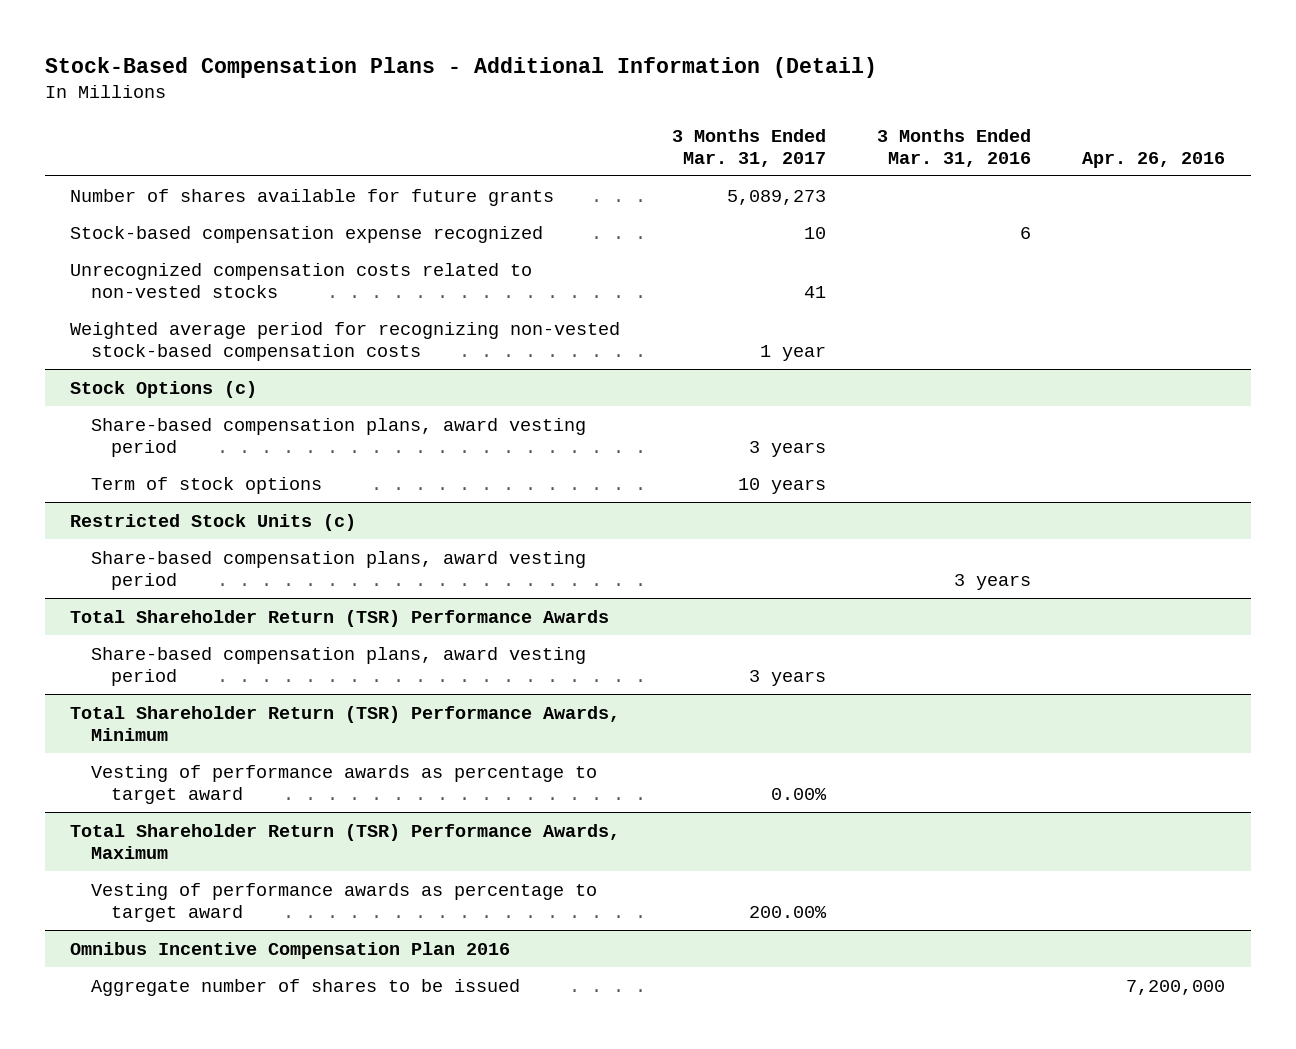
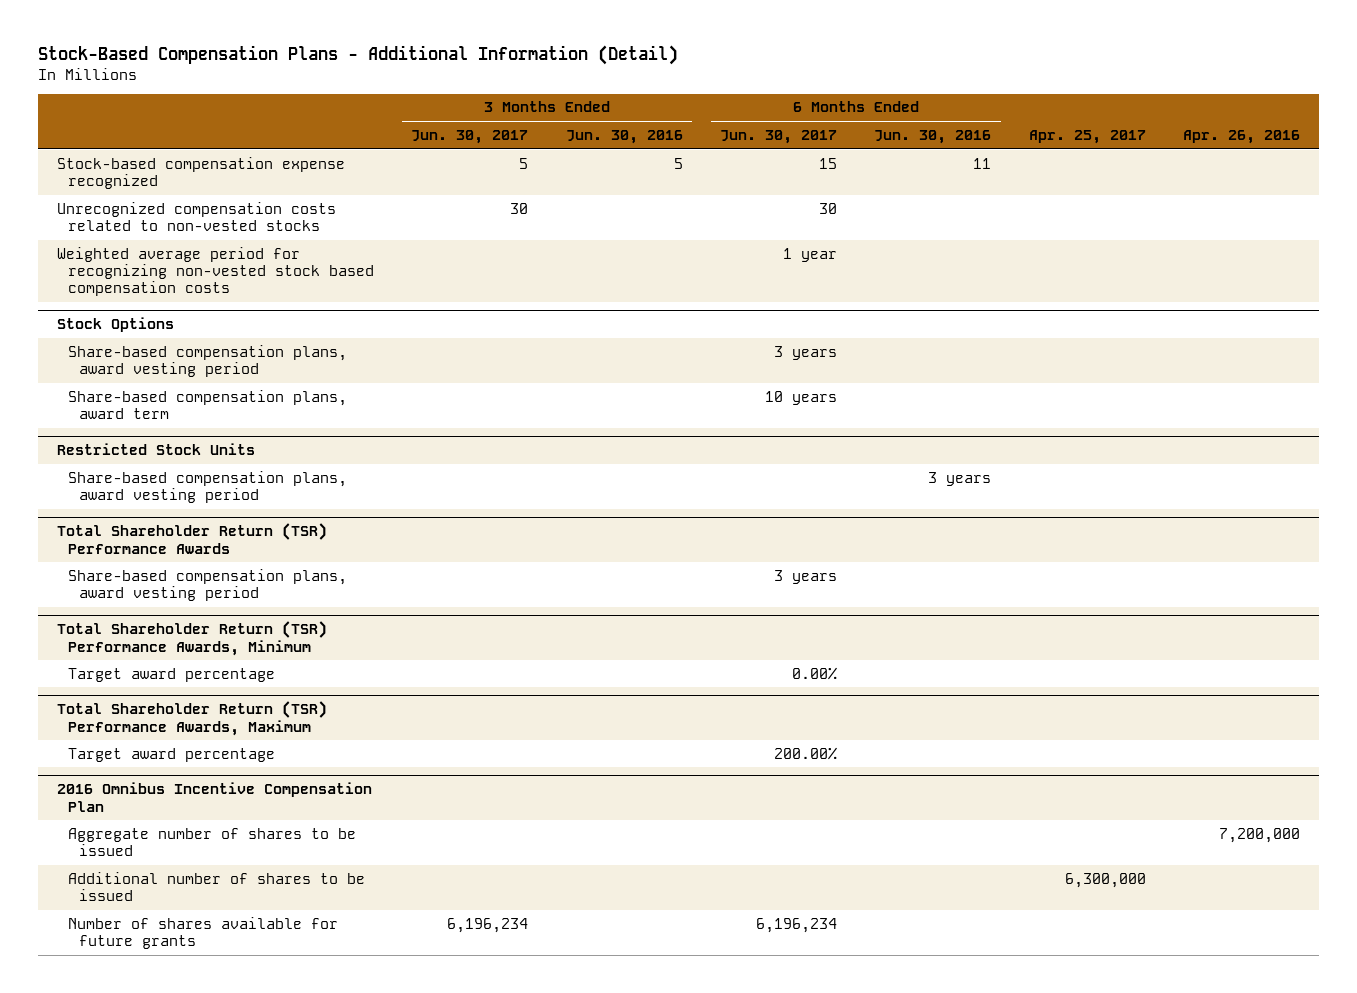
- | 3 Months Ended Mar. 31, 2017 | 3 Months Ended Mar. 31, 2016 | Apr. 26, 2016
+ | 3 Months Ended Jun. 30, 2017 | 3 Months Ended Jun. 30, 2016 | 6 Months Ended Jun. 30, 2017 | 6 Months Ended Jun. 30, 2016 | Apr. 25, 2017 | Apr. 26, 2016
- Number of shares available for future grants | 5,089,273 | |
- Weighted average period for recognizing non-vested stock-based compensation costs | 1 year | |
- Stock Options (c)
+ Weighted average period for recognizing non-vested stock based compensation costs | | | 1 year | | |
+ Stock Options
- Term of stock options | 10 years | |
- Restricted Stock Units (c)
+ Share-based compensation plans, award term | | | 10 years | | |
+ Restricted Stock Units
@ Total Shareholder Return (TSR) Performance Awards, Minimum
- Vesting of performance awards as percentage to target award | 0.00% | |
+ Target award percentage | | | 0.00% | | |
@ Total Shareholder Return (TSR) Performance Awards, Maximum
- Vesting of performance awards as percentage to target award | 200.00% | |
- Omnibus Incentive Compensation Plan 2016
@ Total Shareholder Return (TSR) Performance Awards, Maximum
+ Target award percentage | | | 200.00% | | |
+ 2016 Omnibus Incentive Compensation Plan
+ Additional number of shares to be issued | | | | | 6,300,000 |
+ Number of shares available for future grants | 6,196,234 | | 6,196,234 | | |

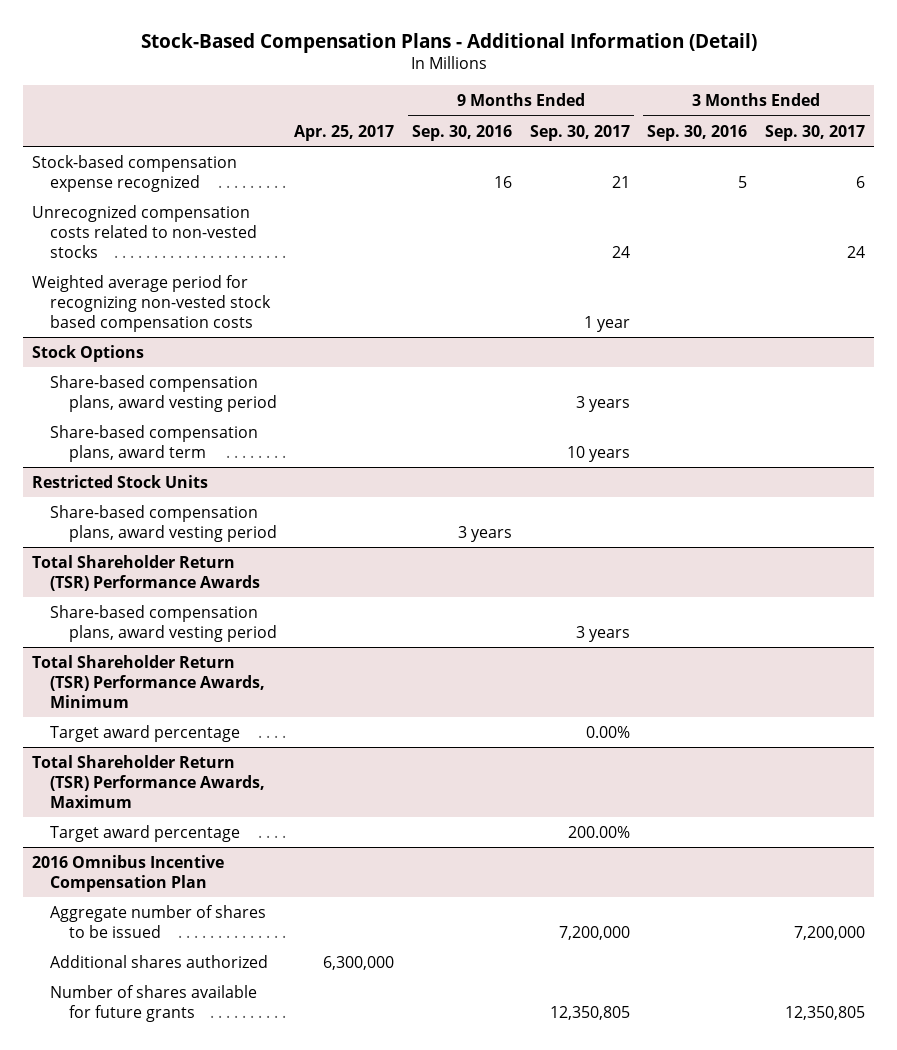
- | 3 Months Ended Jun. 30, 2017 | 3 Months Ended Jun. 30, 2016 | 6 Months Ended Jun. 30, 2017 | 6 Months Ended Jun. 30, 2016 | Apr. 25, 2017 | Apr. 26, 2016
+ | Apr. 25, 2017 | 9 Months Ended Sep. 30, 2016 | 9 Months Ended Sep. 30, 2017 | 3 Months Ended Sep. 30, 2016 | 3 Months Ended Sep. 30, 2017
@ 2016 Omnibus Incentive Compensation Plan
- Additional number of shares to be issued | | | | | 6,300,000 |
+ Additional shares authorized | 6,300,000 | | | |

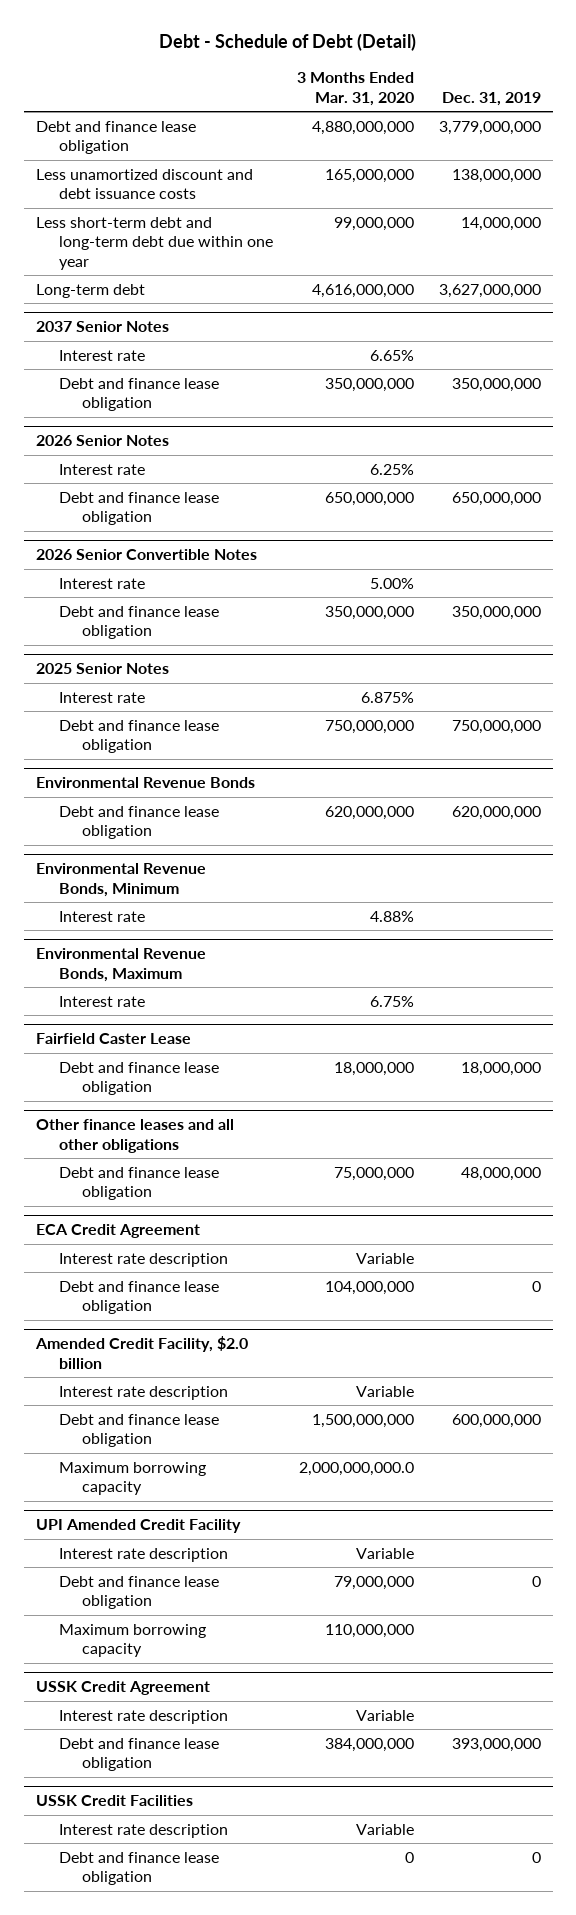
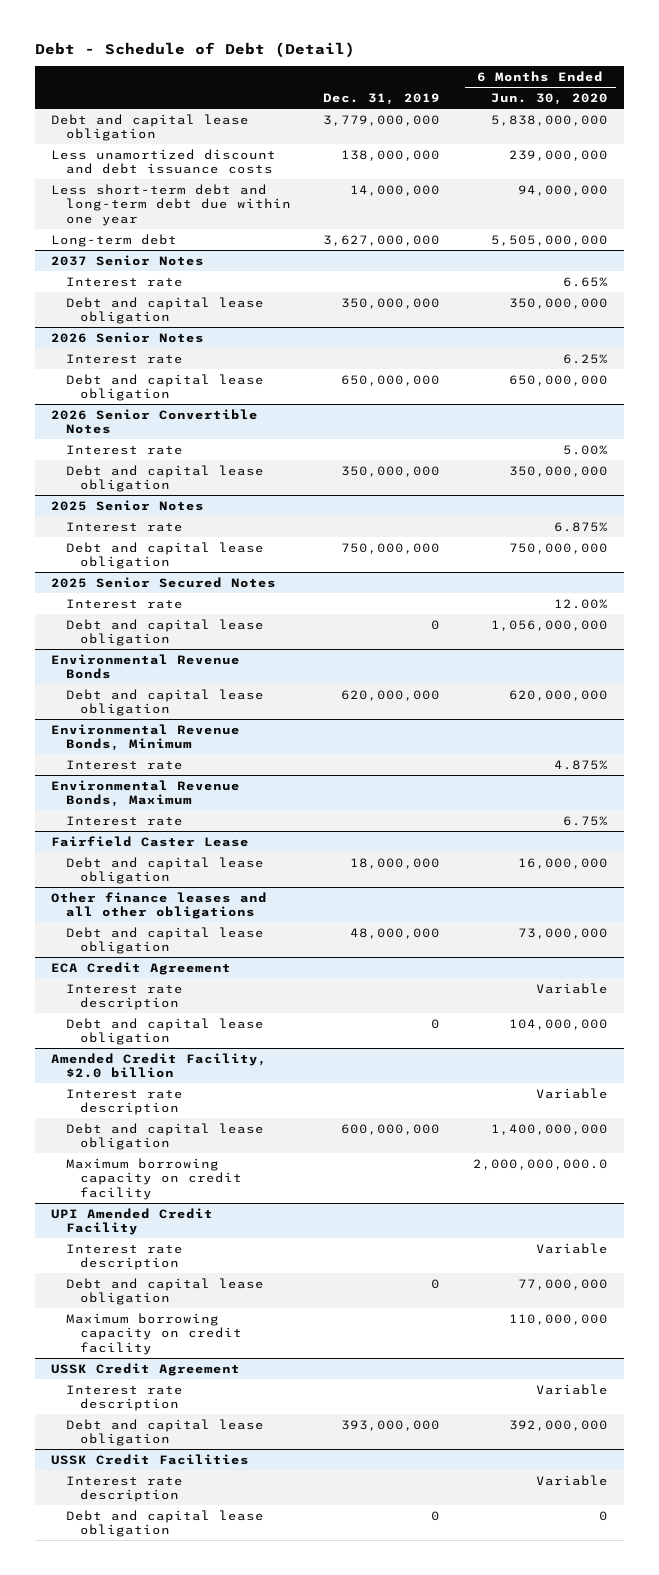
- | 3 Months Ended Mar. 31, 2020 | Dec. 31, 2019
+ | Dec. 31, 2019 | 6 Months Ended Jun. 30, 2020
- Debt and finance lease obligation | 4,880,000,000 | 3,779,000,000
+ Debt and capital lease obligation | 3,779,000,000 | 5,838,000,000
@ 2037 Senior Notes
- Debt and finance lease obligation | 350,000,000 | 350,000,000
+ Debt and capital lease obligation | 350,000,000 | 350,000,000
@ 2026 Senior Notes
- Debt and finance lease obligation | 650,000,000 | 650,000,000
+ Debt and capital lease obligation | 650,000,000 | 650,000,000
@ 2026 Senior Convertible Notes
- Debt and finance lease obligation | 350,000,000 | 350,000,000
+ Debt and capital lease obligation | 350,000,000 | 350,000,000
@ 2025 Senior Notes
- Debt and finance lease obligation | 750,000,000 | 750,000,000
+ Debt and capital lease obligation | 750,000,000 | 750,000,000
+ 2025 Senior Secured Notes
+ Interest rate | | 12.00%
+ Debt and capital lease obligation | 0 | 1,056,000,000
@ Environmental Revenue Bonds
- Debt and finance lease obligation | 620,000,000 | 620,000,000
+ Debt and capital lease obligation | 620,000,000 | 620,000,000
@ Fairfield Caster Lease
- Debt and finance lease obligation | 18,000,000 | 18,000,000
+ Debt and capital lease obligation | 18,000,000 | 16,000,000
@ Other finance leases and all other obligations
- Debt and finance lease obligation | 75,000,000 | 48,000,000
+ Debt and capital lease obligation | 48,000,000 | 73,000,000
@ ECA Credit Agreement
- Debt and finance lease obligation | 104,000,000 | 0
+ Debt and capital lease obligation | 0 | 104,000,000
@ Amended Credit Facility, $2.0 billion
- Debt and finance lease obligation | 1,500,000,000 | 600,000,000
- Maximum borrowing capacity | 2,000,000,000.0 |
+ Debt and capital lease obligation | 600,000,000 | 1,400,000,000
+ Maximum borrowing capacity on credit facility | | 2,000,000,000.0
@ UPI Amended Credit Facility
- Debt and finance lease obligation | 79,000,000 | 0
- Maximum borrowing capacity | 110,000,000 |
+ Debt and capital lease obligation | 0 | 77,000,000
+ Maximum borrowing capacity on credit facility | | 110,000,000
@ USSK Credit Agreement
- Debt and finance lease obligation | 384,000,000 | 393,000,000
+ Debt and capital lease obligation | 393,000,000 | 392,000,000
@ USSK Credit Facilities
- Debt and finance lease obligation | 0 | 0
+ Debt and capital lease obligation | 0 | 0

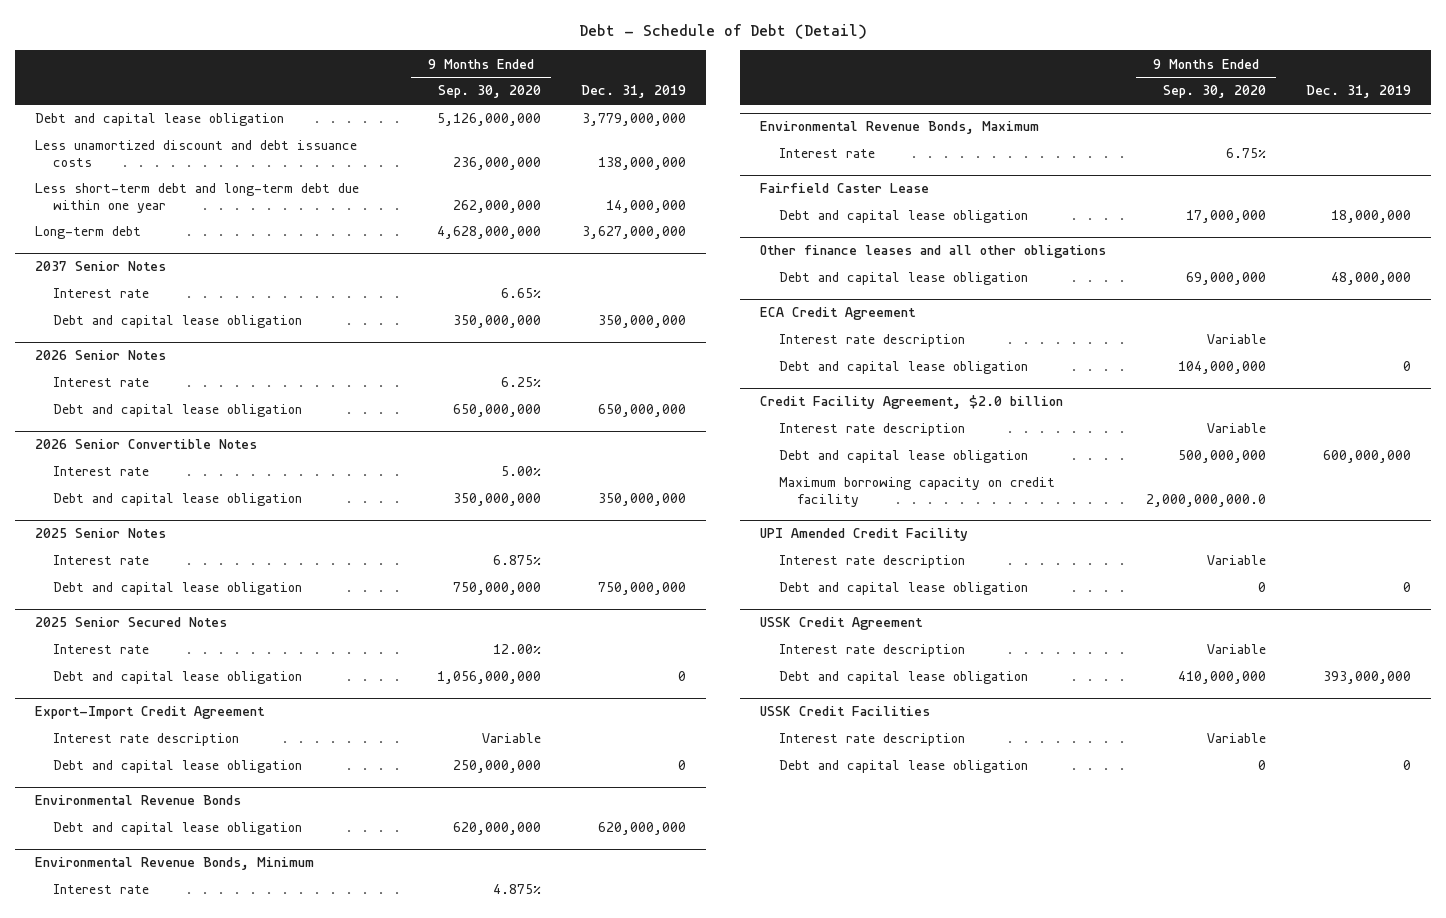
- | Dec. 31, 2019 | 6 Months Ended Jun. 30, 2020
+ | 9 Months Ended Sep. 30, 2020 | Dec. 31, 2019
+ Export-Import Credit Agreement
+ Interest rate description | Variable |
+ Debt and capital lease obligation | 250,000,000 | 0
- Amended Credit Facility, $2.0 billion
+ Credit Facility Agreement, $2.0 billion
@ UPI Amended Credit Facility
- Maximum borrowing capacity on credit facility | | 110,000,000

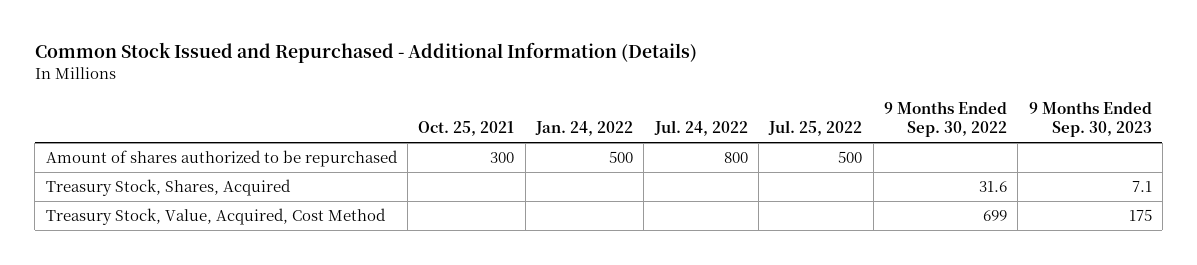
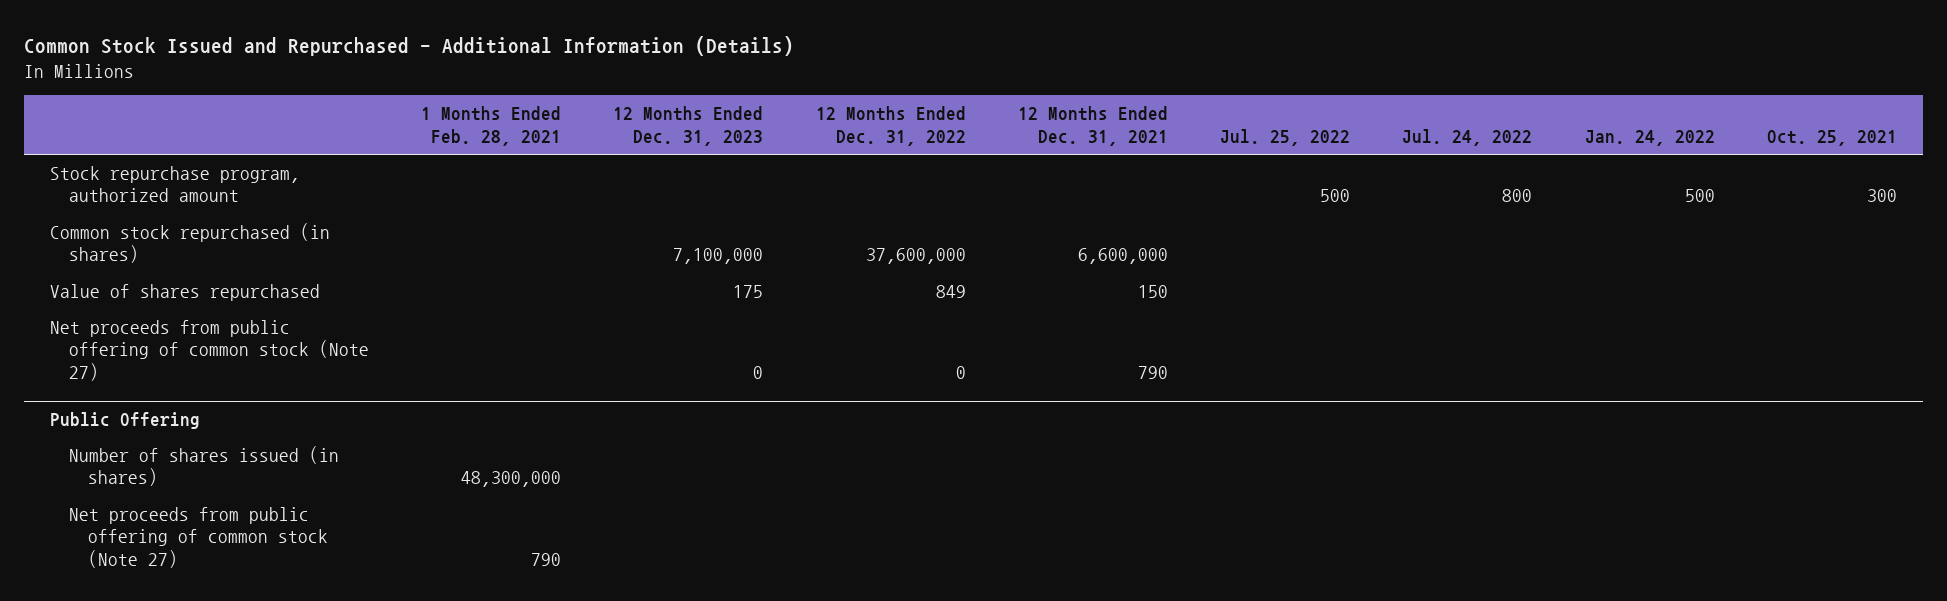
- | Oct. 25, 2021 | Jan. 24, 2022 | Jul. 24, 2022 | Jul. 25, 2022 | 9 Months Ended Sep. 30, 2022 | 9 Months Ended Sep. 30, 2023
+ | 1 Months Ended Feb. 28, 2021 | 12 Months Ended Dec. 31, 2023 | 12 Months Ended Dec. 31, 2022 | 12 Months Ended Dec. 31, 2021 | Jul. 25, 2022 | Jul. 24, 2022 | Jan. 24, 2022 | Oct. 25, 2021
- Amount of shares authorized to be repurchased | 300 | 500 | 800 | 500 | |
- Treasury Stock, Shares, Acquired | | | | | 31.6 | 7.1
- Treasury Stock, Value, Acquired, Cost Method | | | | | 699 | 175
+ Stock repurchase program, authorized amount | | | | | 500 | 800 | 500 | 300
+ Common stock repurchased (in shares) | | 7,100,000 | 37,600,000 | 6,600,000 | | | |
+ Value of shares repurchased | | 175 | 849 | 150 | | | |
+ Net proceeds from public offering of common stock (Note 27) | | 0 | 0 | 790 | | | |
+ Public Offering
+ Number of shares issued (in shares) | 48,300,000 | | | | | | |
+ Net proceeds from public offering of common stock (Note 27) | 790 | | | | | | |

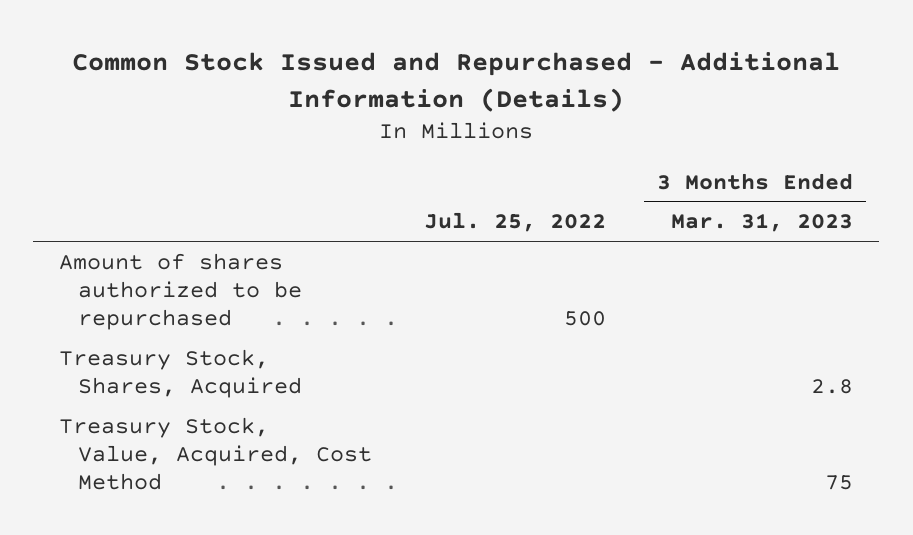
- | 1 Months Ended Feb. 28, 2021 | 12 Months Ended Dec. 31, 2023 | 12 Months Ended Dec. 31, 2022 | 12 Months Ended Dec. 31, 2021 | Jul. 25, 2022 | Jul. 24, 2022 | Jan. 24, 2022 | Oct. 25, 2021
+ | Jul. 25, 2022 | 3 Months Ended Mar. 31, 2023
- Stock repurchase program, authorized amount | | | | | 500 | 800 | 500 | 300
- Common stock repurchased (in shares) | | 7,100,000 | 37,600,000 | 6,600,000 | | | |
- Value of shares repurchased | | 175 | 849 | 150 | | | |
- Net proceeds from public offering of common stock (Note 27) | | 0 | 0 | 790 | | | |
- Public Offering
- Number of shares issued (in shares) | 48,300,000 | | | | | | |
- Net proceeds from public offering of common stock (Note 27) | 790 | | | | | | |
+ Amount of shares authorized to be repurchased | 500 |
+ Treasury Stock, Shares, Acquired | | 2.8
+ Treasury Stock, Value, Acquired, Cost Method | | 75

